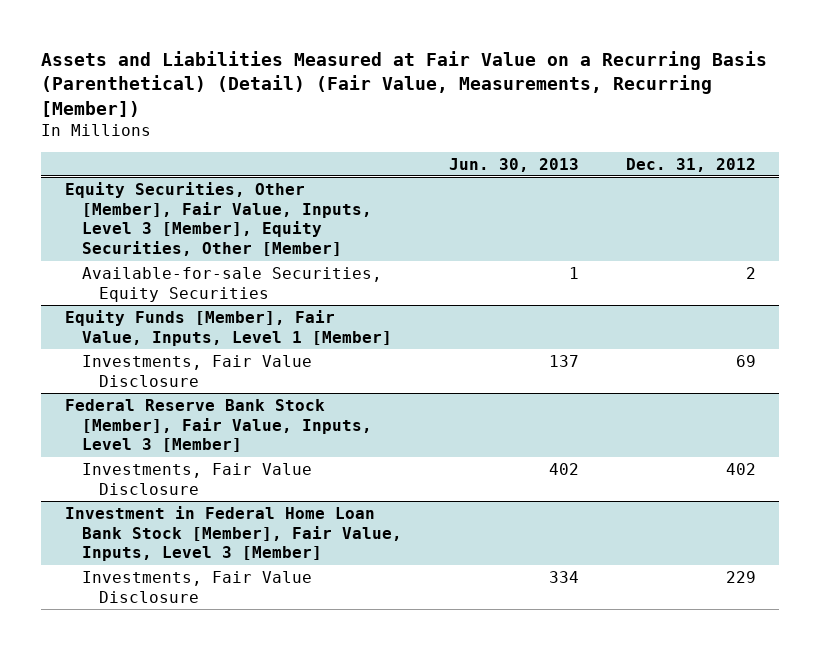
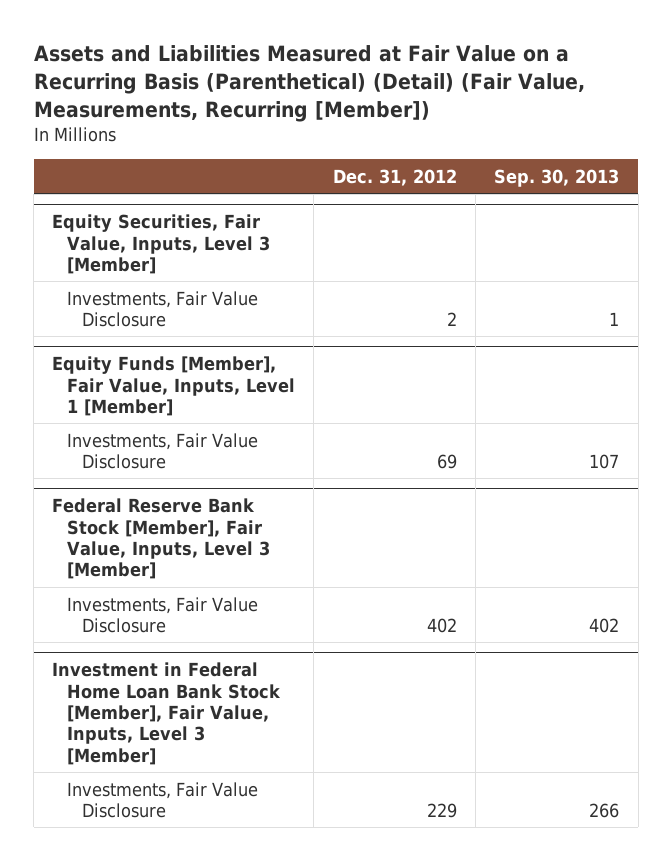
- | Jun. 30, 2013 | Dec. 31, 2012
+ | Dec. 31, 2012 | Sep. 30, 2013
- Equity Securities, Other [Member], Fair Value, Inputs, Level 3 [Member], Equity Securities, Other [Member]
- Available-for-sale Securities, Equity Securities | 1 | 2
+ Equity Securities, Fair Value, Inputs, Level 3 [Member]
+ Investments, Fair Value Disclosure | 2 | 1

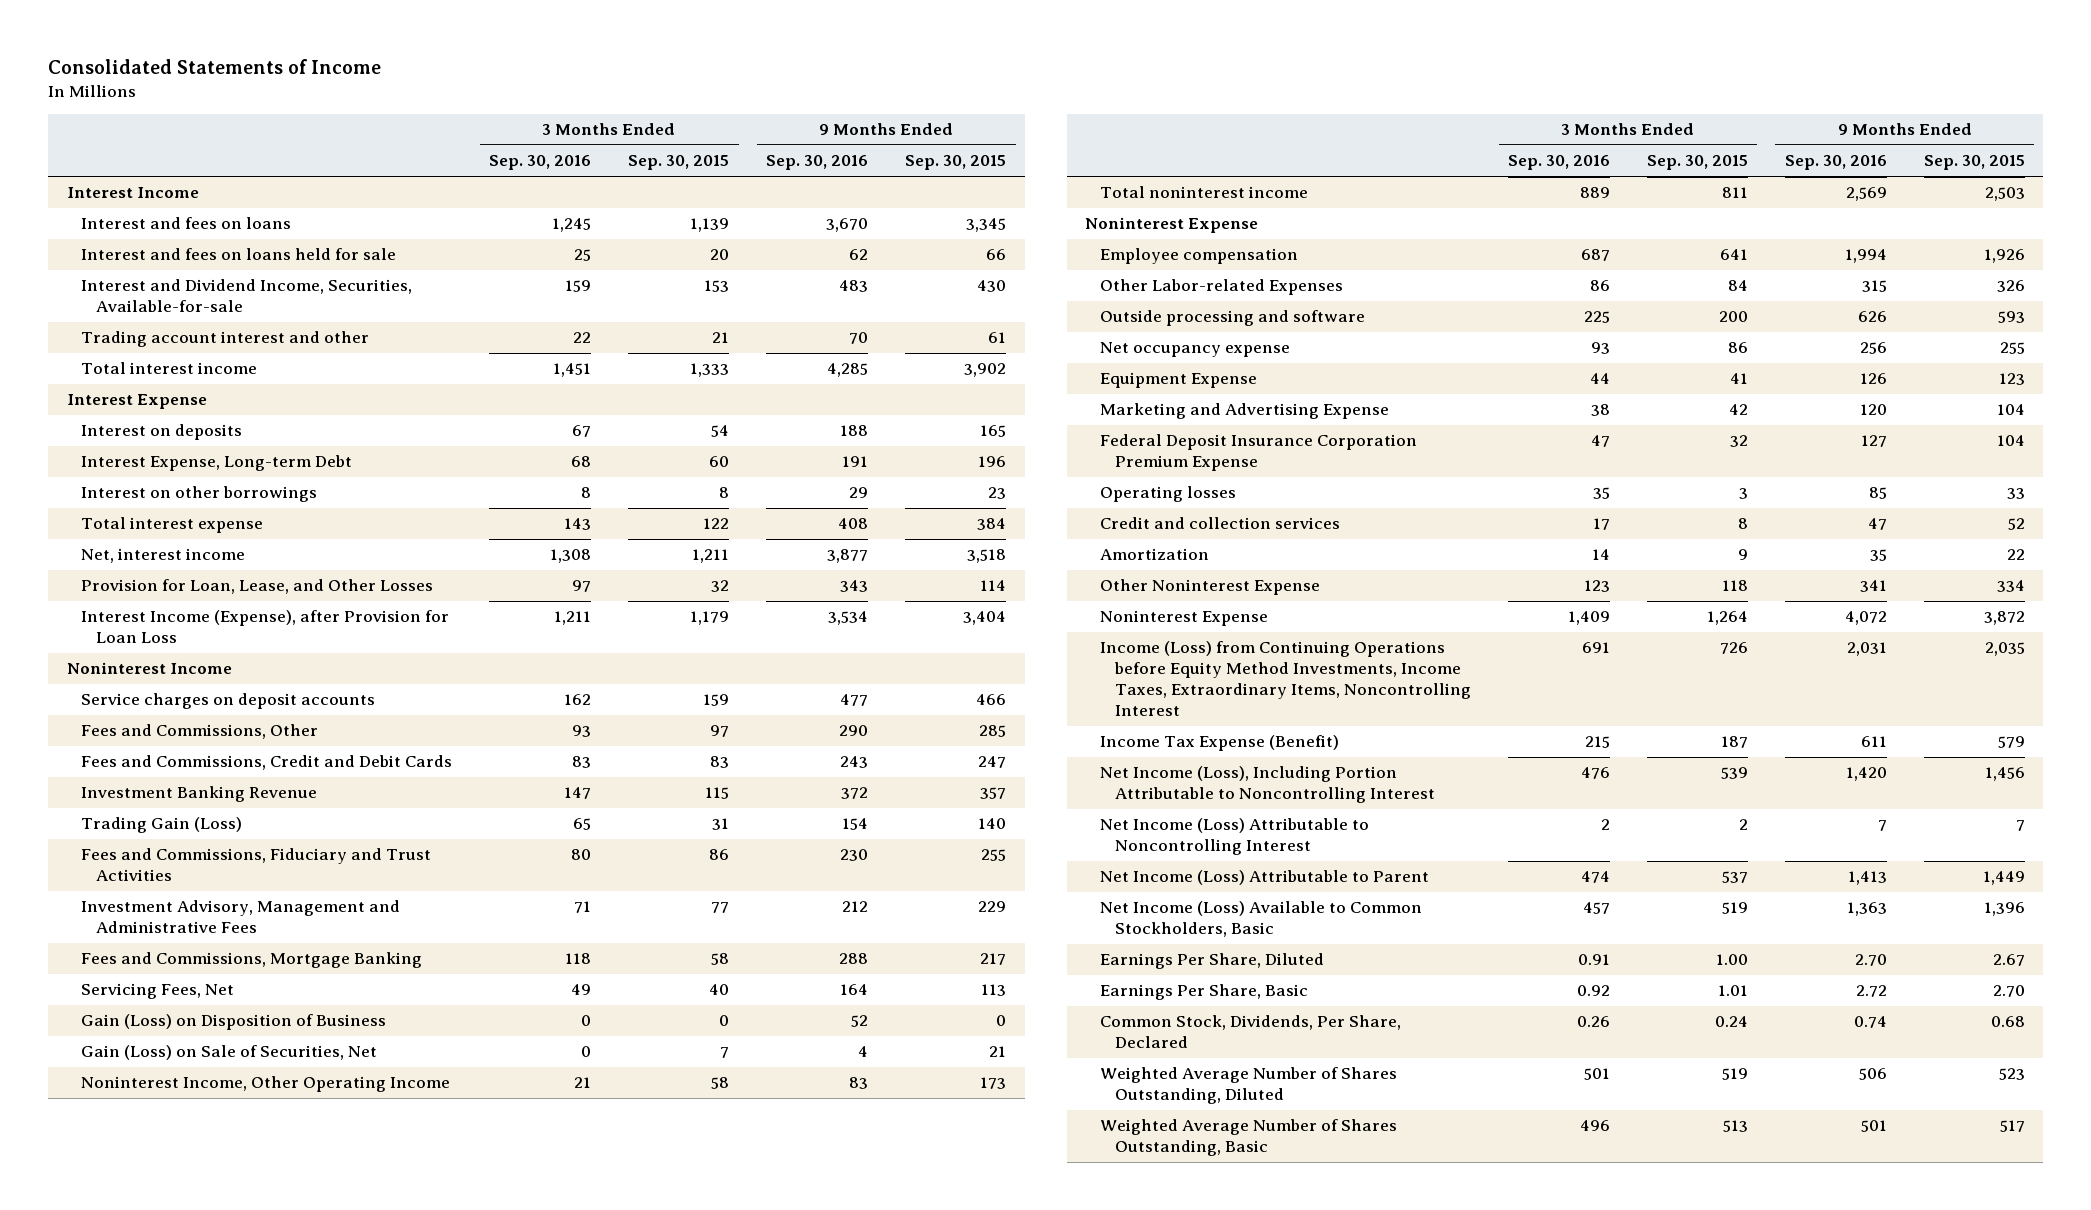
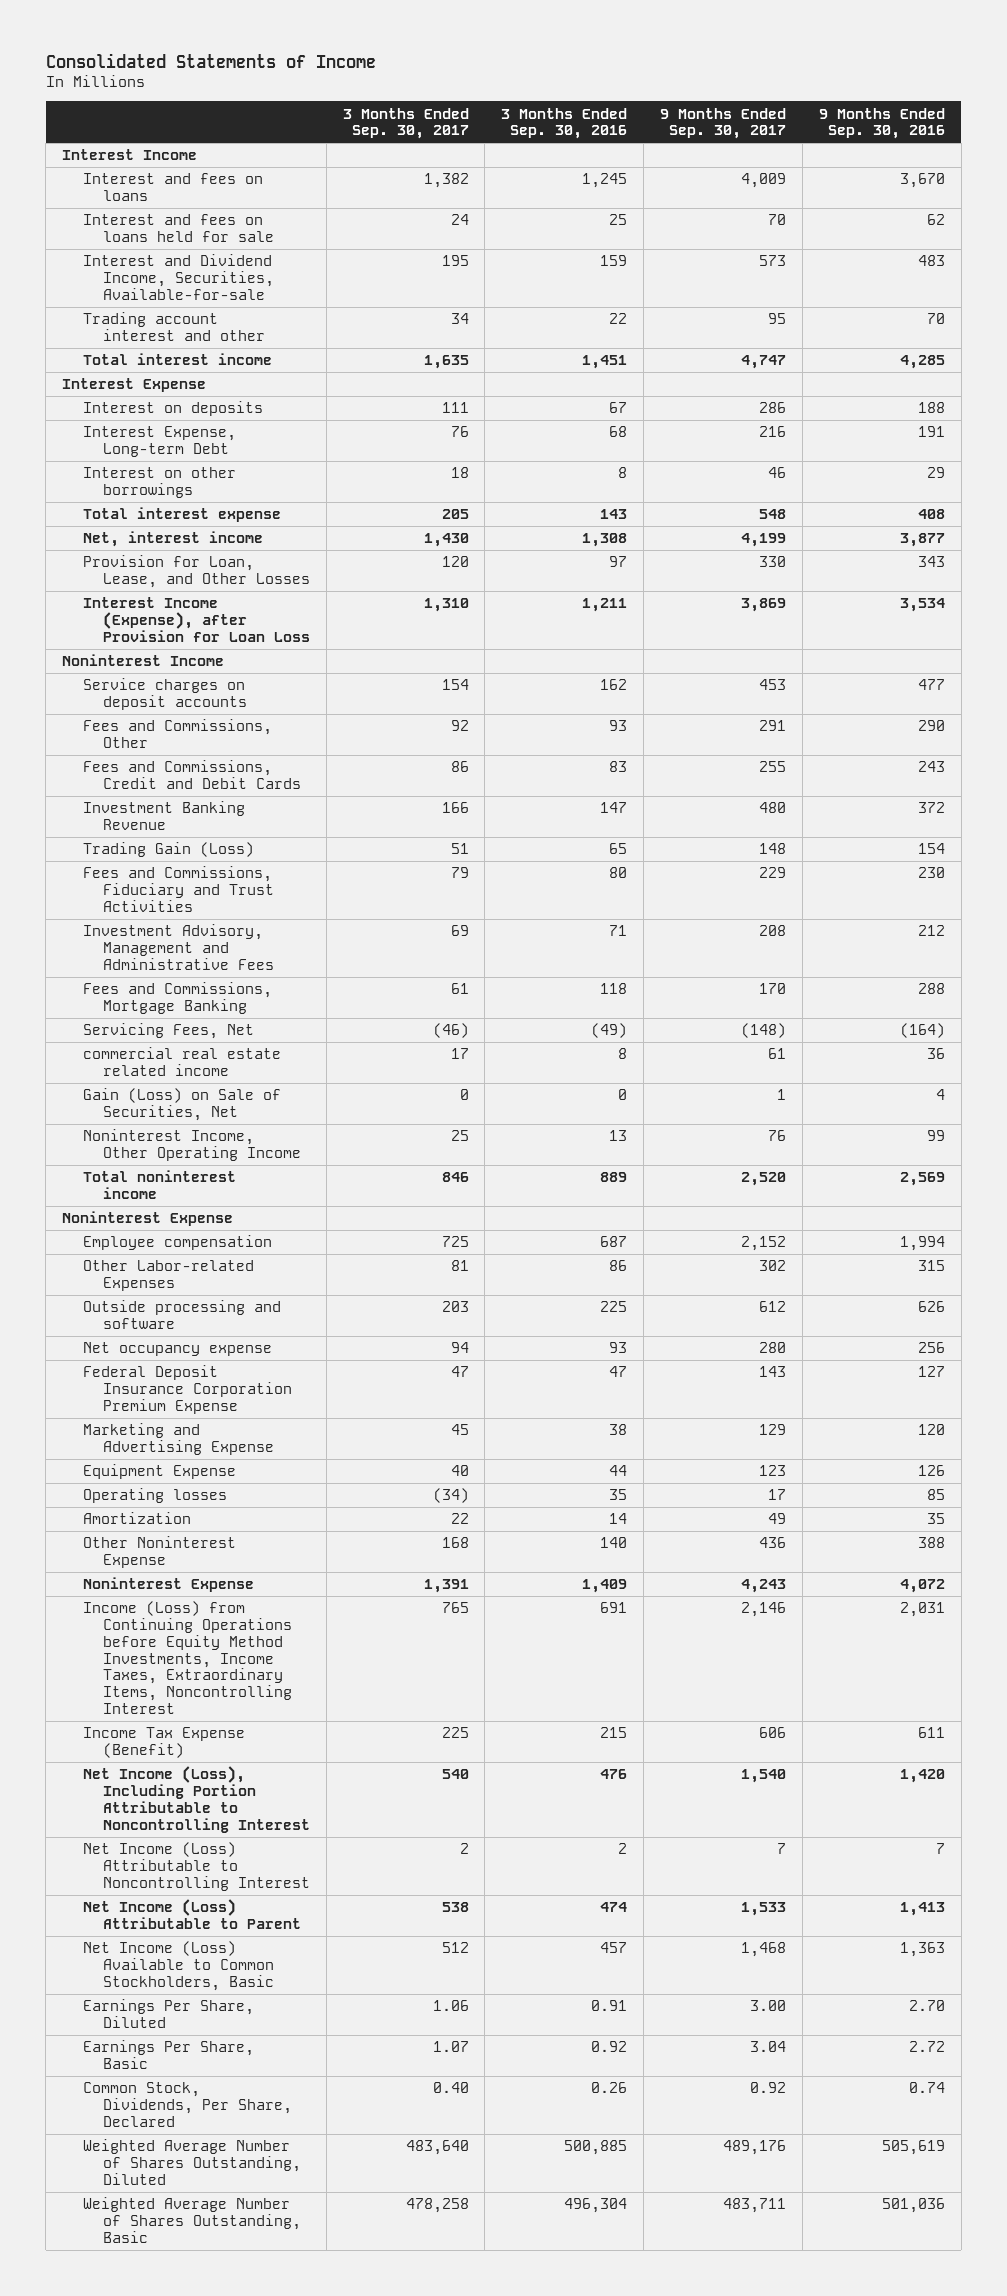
- | 3 Months Ended Sep. 30, 2016 | 3 Months Ended Sep. 30, 2015 | 9 Months Ended Sep. 30, 2016 | 9 Months Ended Sep. 30, 2015
+ | 3 Months Ended Sep. 30, 2017 | 3 Months Ended Sep. 30, 2016 | 9 Months Ended Sep. 30, 2017 | 9 Months Ended Sep. 30, 2016
- Servicing Fees, Net | 49 | 40 | 164 | 113
- Gain (Loss) on Disposition of Business | 0 | 0 | 52 | 0
+ Servicing Fees, Net | (46) | (49) | (148) | (164)
+ commercial real estate related income | 17 | 8 | 61 | 36
- Noninterest Income, Other Operating Income | 21 | 58 | 83 | 173
+ Noninterest Income, Other Operating Income | 25 | 13 | 76 | 99
moved down: Marketing and Advertising Expense | 45 | 38 | 129 | 120
moved down: Equipment Expense | 40 | 44 | 123 | 126
- Credit and collection services | 17 | 8 | 47 | 52
- Other Noninterest Expense | 123 | 118 | 341 | 334
+ Other Noninterest Expense | 168 | 140 | 436 | 388
- Weighted Average Number of Shares Outstanding, Diluted | 501 | 519 | 506 | 523
- Weighted Average Number of Shares Outstanding, Basic | 496 | 513 | 501 | 517
+ Weighted Average Number of Shares Outstanding, Diluted | 483,640 | 500,885 | 489,176 | 505,619
+ Weighted Average Number of Shares Outstanding, Basic | 478,258 | 496,304 | 483,711 | 501,036

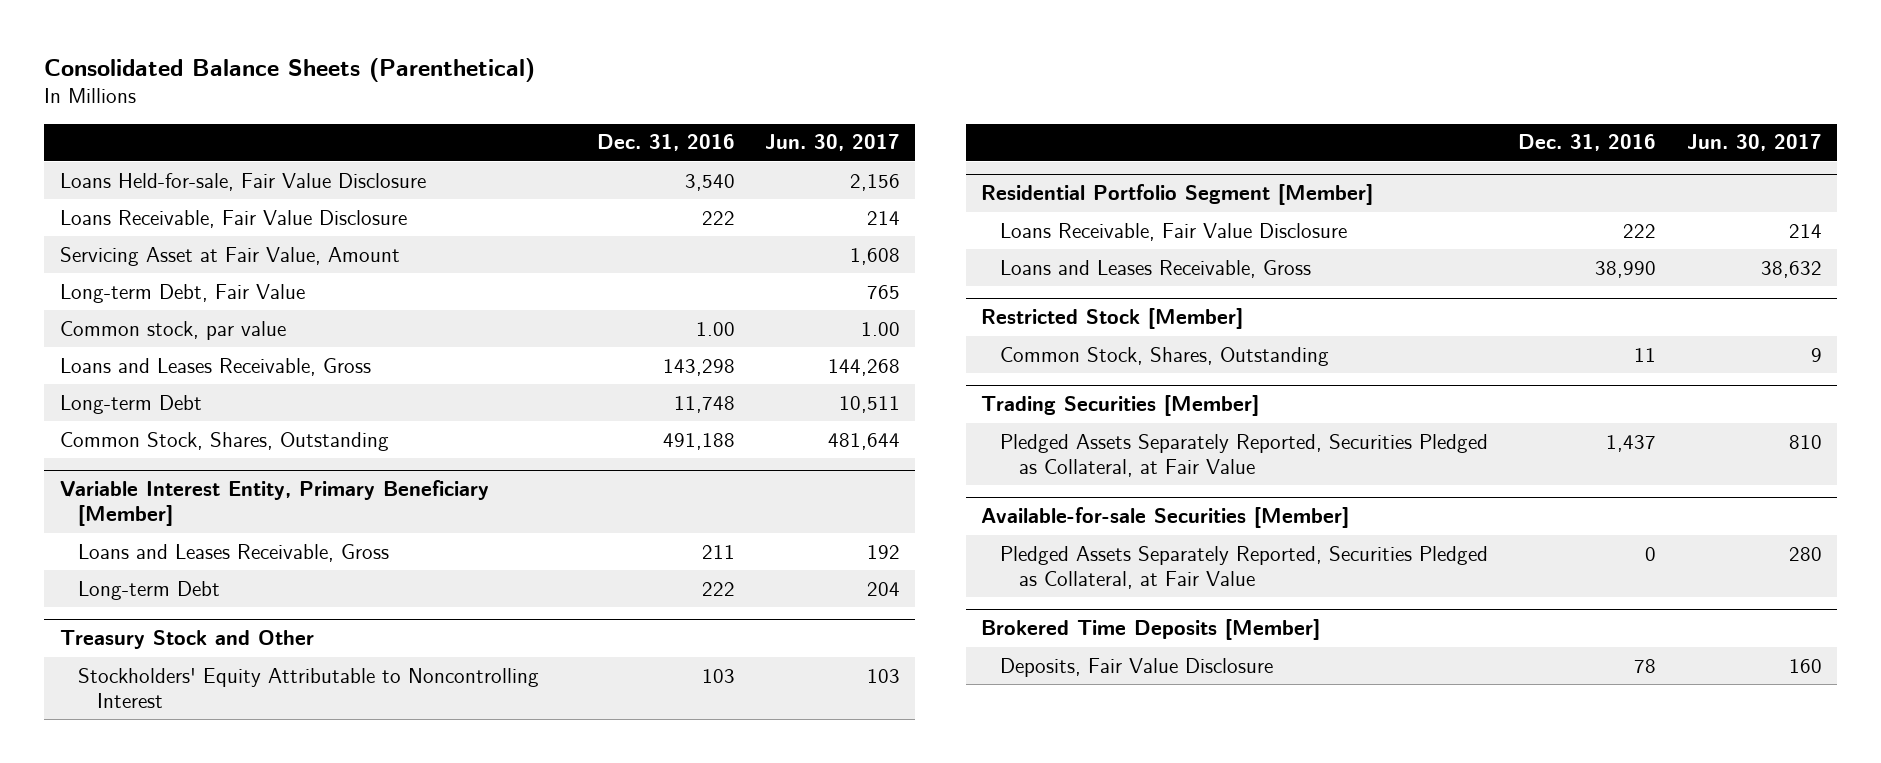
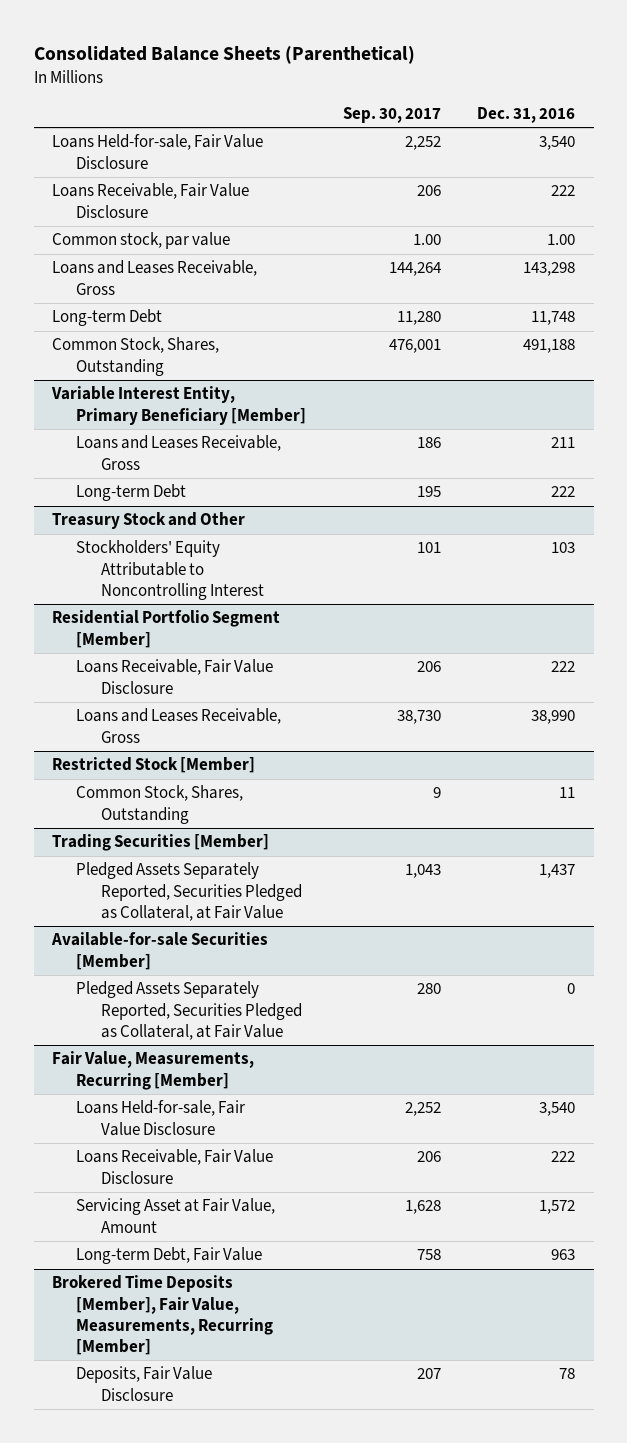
- | Dec. 31, 2016 | Jun. 30, 2017
+ | Sep. 30, 2017 | Dec. 31, 2016
- Servicing Asset at Fair Value, Amount | | 1,608
- Long-term Debt, Fair Value | | 765
- Brokered Time Deposits [Member]
+ Fair Value, Measurements, Recurring [Member]
+ Loans Held-for-sale, Fair Value Disclosure | 2,252 | 3,540
+ Loans Receivable, Fair Value Disclosure | 206 | 222
+ Servicing Asset at Fair Value, Amount | 1,628 | 1,572
+ Long-term Debt, Fair Value | 758 | 963
+ Brokered Time Deposits [Member], Fair Value, Measurements, Recurring [Member]

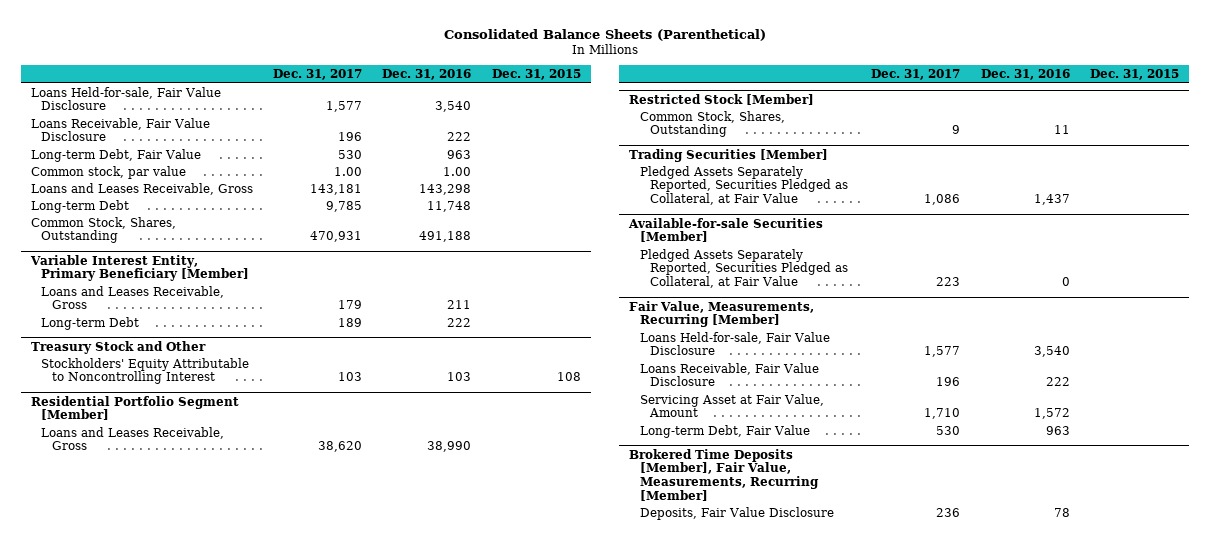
- | Sep. 30, 2017 | Dec. 31, 2016
+ | Dec. 31, 2017 | Dec. 31, 2016 | Dec. 31, 2015
+ Long-term Debt, Fair Value | 530 | 963 |
@ Residential Portfolio Segment [Member]
- Loans Receivable, Fair Value Disclosure | 206 | 222

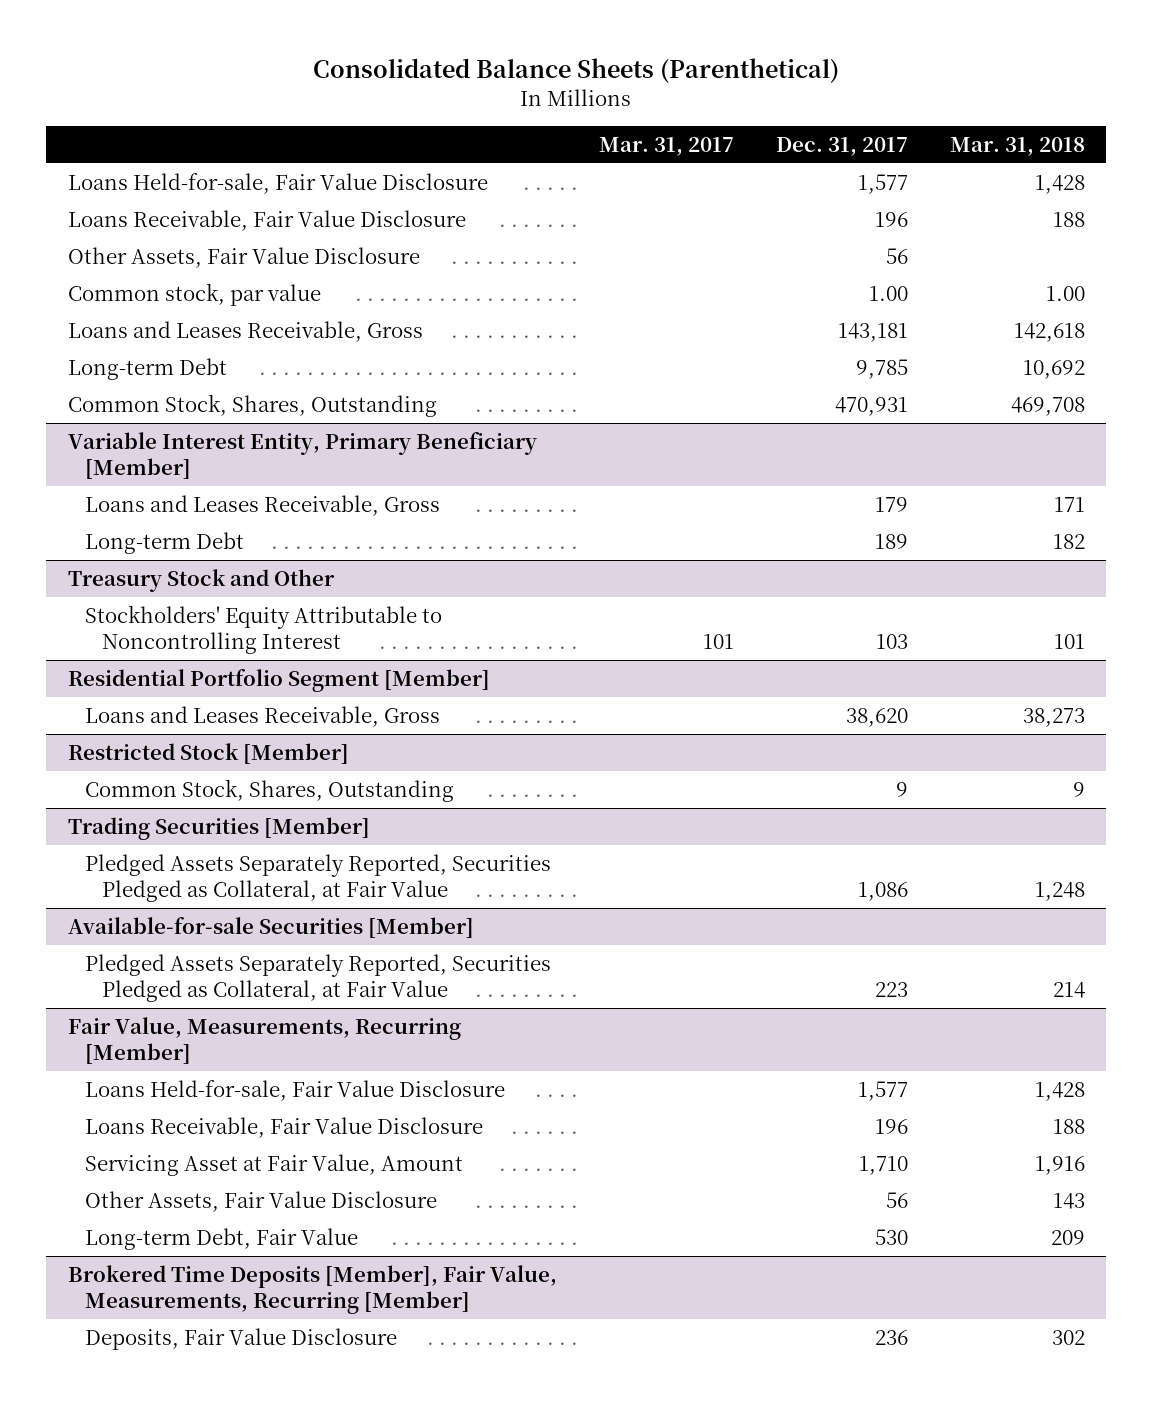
- | Dec. 31, 2017 | Dec. 31, 2016 | Dec. 31, 2015
+ | Mar. 31, 2017 | Dec. 31, 2017 | Mar. 31, 2018
- Long-term Debt, Fair Value | 530 | 963 |
+ Other Assets, Fair Value Disclosure | | 56 |
@ Fair Value, Measurements, Recurring [Member]
+ Other Assets, Fair Value Disclosure | | 56 | 143

